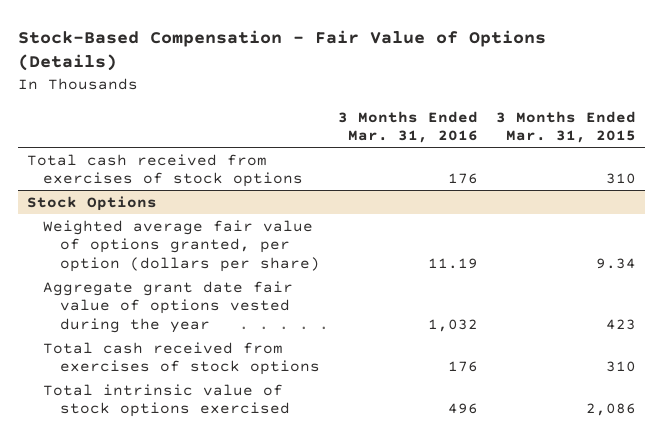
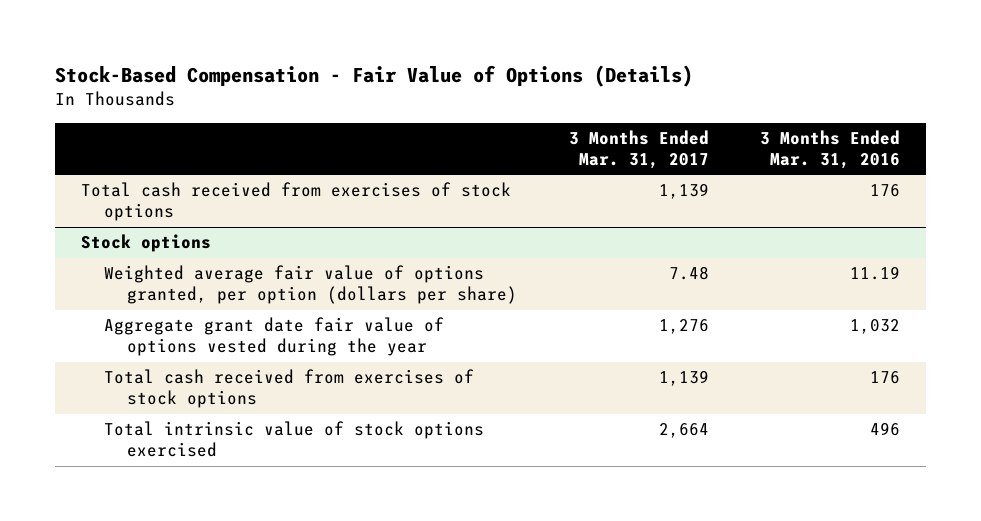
- | 3 Months Ended Mar. 31, 2016 | 3 Months Ended Mar. 31, 2015
+ | 3 Months Ended Mar. 31, 2017 | 3 Months Ended Mar. 31, 2016
- Stock Options
+ Stock options

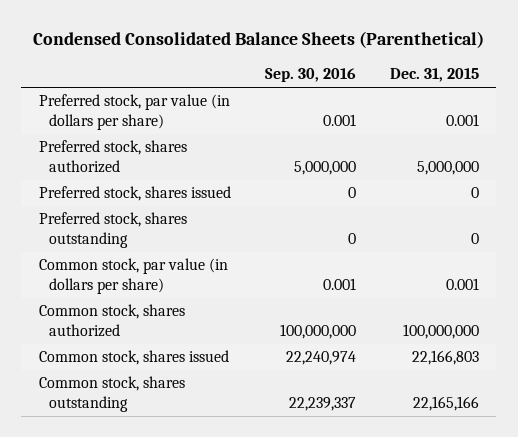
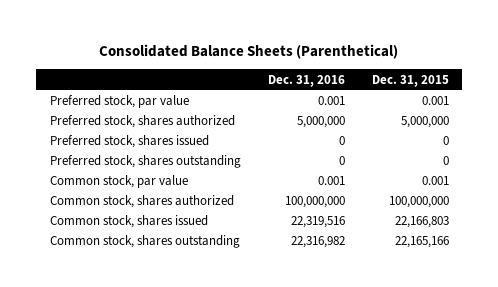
- Condensed Consolidated Balance Sheets (Parenthetical)
+ Consolidated Balance Sheets (Parenthetical)
- | Sep. 30, 2016 | Dec. 31, 2015
+ | Dec. 31, 2016 | Dec. 31, 2015
- Preferred stock, par value (in dollars per share) | 0.001 | 0.001
+ Preferred stock, par value | 0.001 | 0.001
- Common stock, par value (in dollars per share) | 0.001 | 0.001
+ Common stock, par value | 0.001 | 0.001

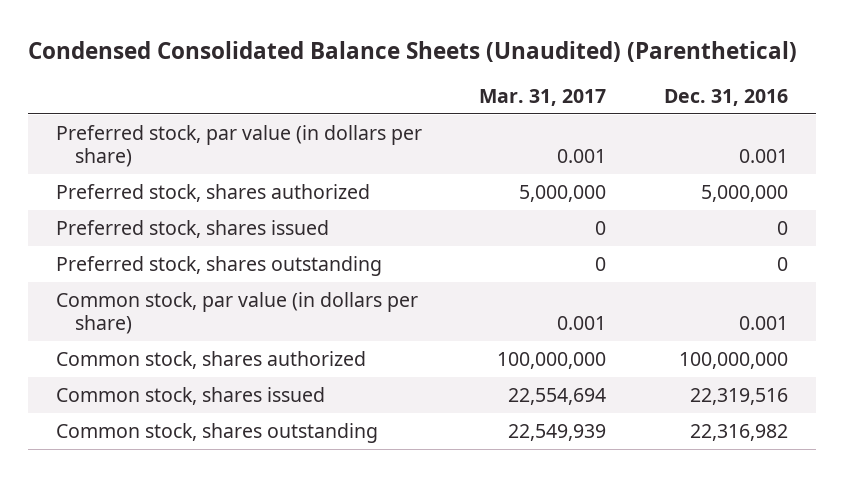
- Consolidated Balance Sheets (Parenthetical)
+ Condensed Consolidated Balance Sheets (Unaudited) (Parenthetical)
- | Dec. 31, 2016 | Dec. 31, 2015
+ | Mar. 31, 2017 | Dec. 31, 2016
- Preferred stock, par value | 0.001 | 0.001
+ Preferred stock, par value (in dollars per share) | 0.001 | 0.001
- Common stock, par value | 0.001 | 0.001
+ Common stock, par value (in dollars per share) | 0.001 | 0.001

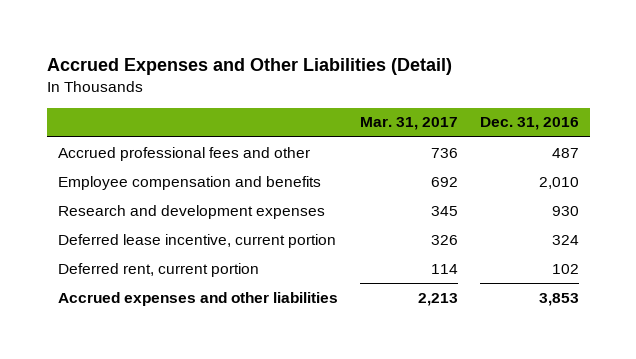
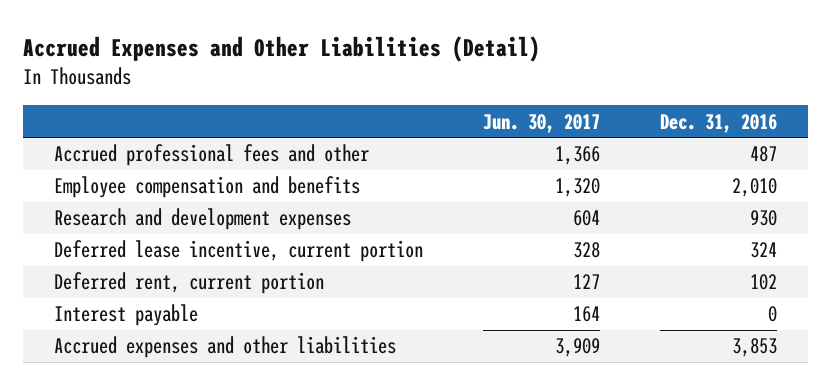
- | Mar. 31, 2017 | Dec. 31, 2016
+ | Jun. 30, 2017 | Dec. 31, 2016
+ Interest payable | 164 | 0

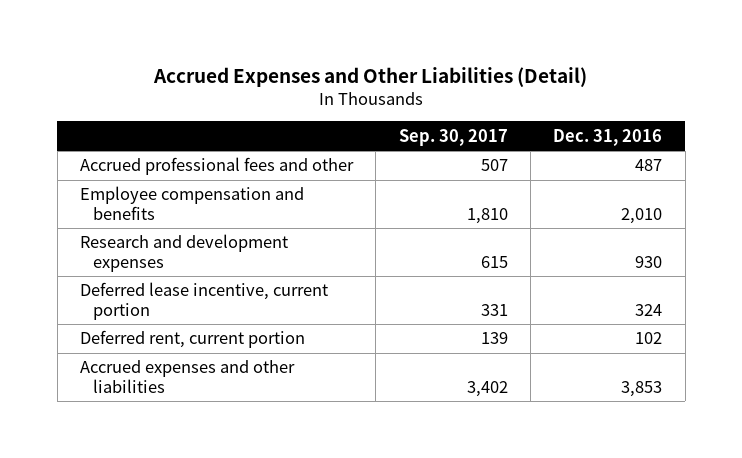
- | Jun. 30, 2017 | Dec. 31, 2016
+ | Sep. 30, 2017 | Dec. 31, 2016
- Interest payable | 164 | 0

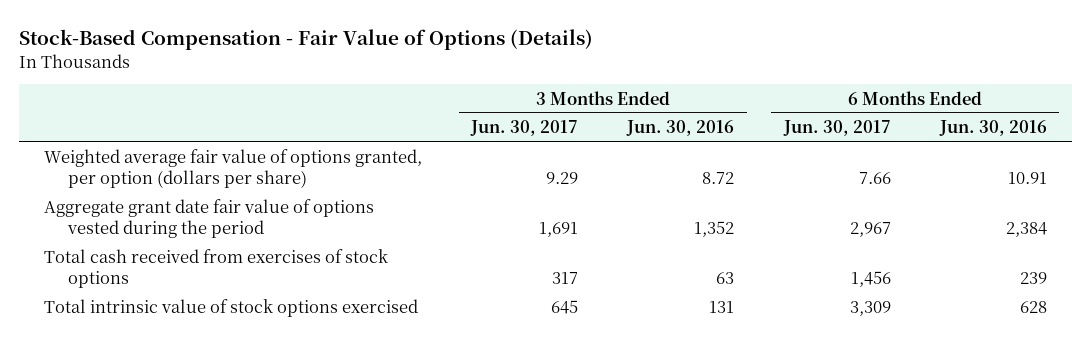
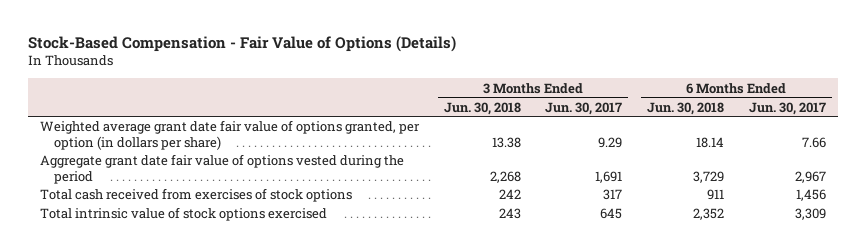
- | 3 Months Ended Jun. 30, 2017 | 3 Months Ended Jun. 30, 2016 | 6 Months Ended Jun. 30, 2017 | 6 Months Ended Jun. 30, 2016
+ | 3 Months Ended Jun. 30, 2018 | 3 Months Ended Jun. 30, 2017 | 6 Months Ended Jun. 30, 2018 | 6 Months Ended Jun. 30, 2017
- Weighted average fair value of options granted, per option (dollars per share) | 9.29 | 8.72 | 7.66 | 10.91
+ Weighted average grant date fair value of options granted, per option (in dollars per share) | 13.38 | 9.29 | 18.14 | 7.66

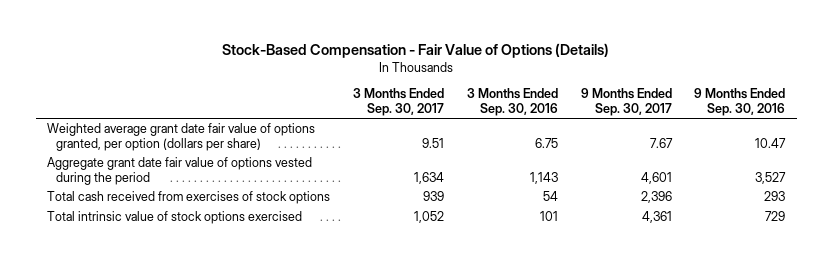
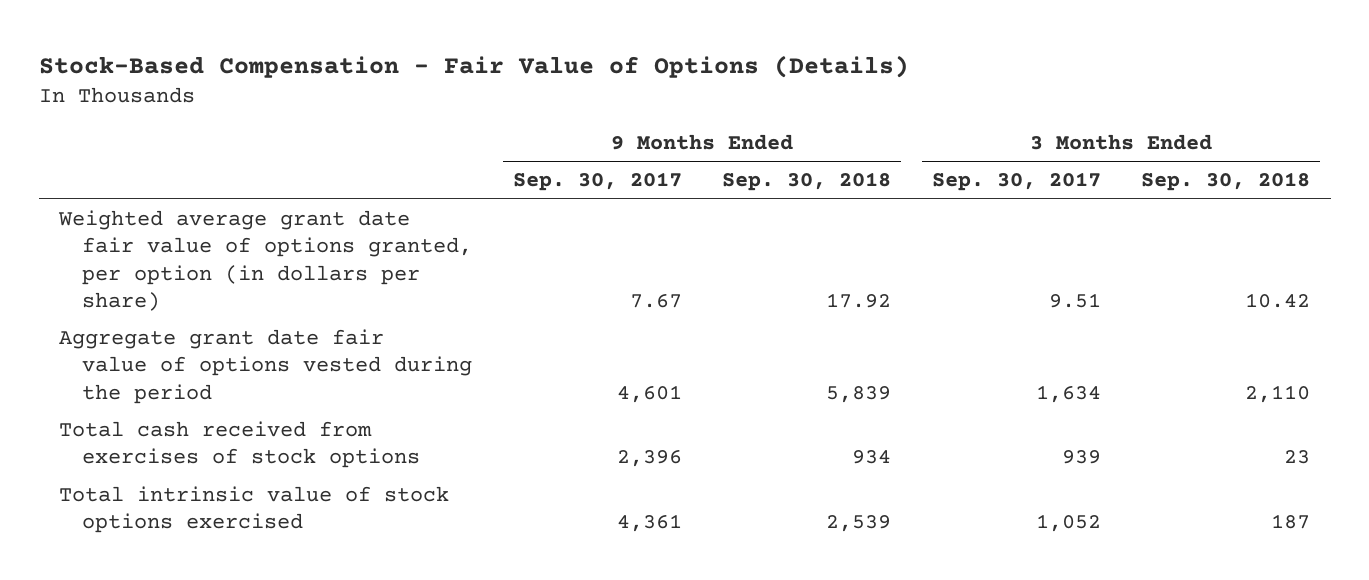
- | 3 Months Ended Sep. 30, 2017 | 3 Months Ended Sep. 30, 2016 | 9 Months Ended Sep. 30, 2017 | 9 Months Ended Sep. 30, 2016
+ | 9 Months Ended Sep. 30, 2017 | 9 Months Ended Sep. 30, 2018 | 3 Months Ended Sep. 30, 2017 | 3 Months Ended Sep. 30, 2018
- Weighted average grant date fair value of options granted, per option (dollars per share) | 9.51 | 6.75 | 7.67 | 10.47
+ Weighted average grant date fair value of options granted, per option (in dollars per share) | 7.67 | 17.92 | 9.51 | 10.42

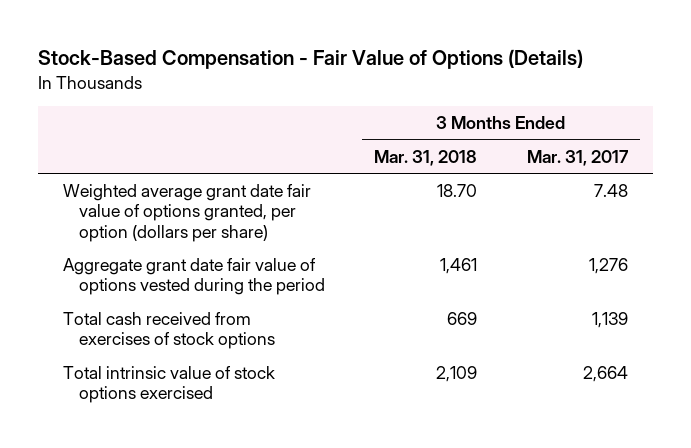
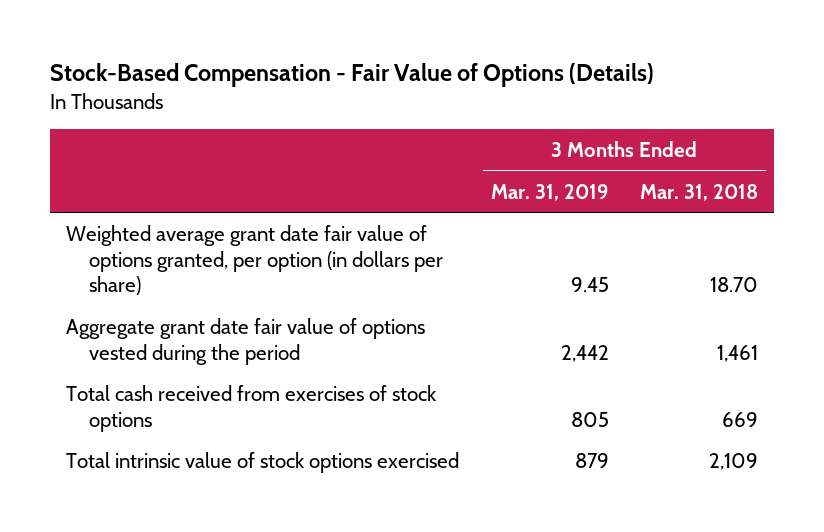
- | 3 Months Ended Mar. 31, 2018 | 3 Months Ended Mar. 31, 2017
+ | 3 Months Ended Mar. 31, 2019 | 3 Months Ended Mar. 31, 2018
- Weighted average grant date fair value of options granted, per option (dollars per share) | 18.70 | 7.48
+ Weighted average grant date fair value of options granted, per option (in dollars per share) | 9.45 | 18.70

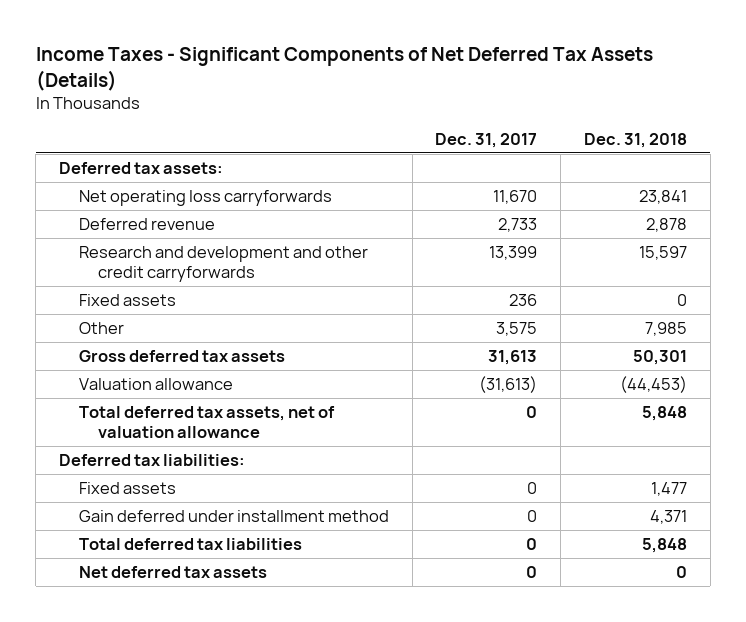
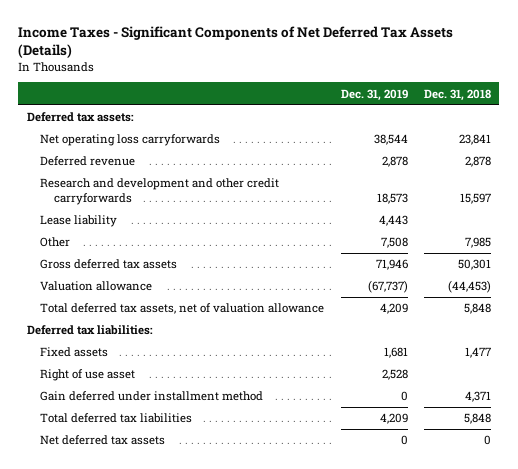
- | Dec. 31, 2017 | Dec. 31, 2018
+ | Dec. 31, 2019 | Dec. 31, 2018
- Fixed assets | 236 | 0
+ Lease liability | 4,443 |
+ Right of use asset | 2,528 |

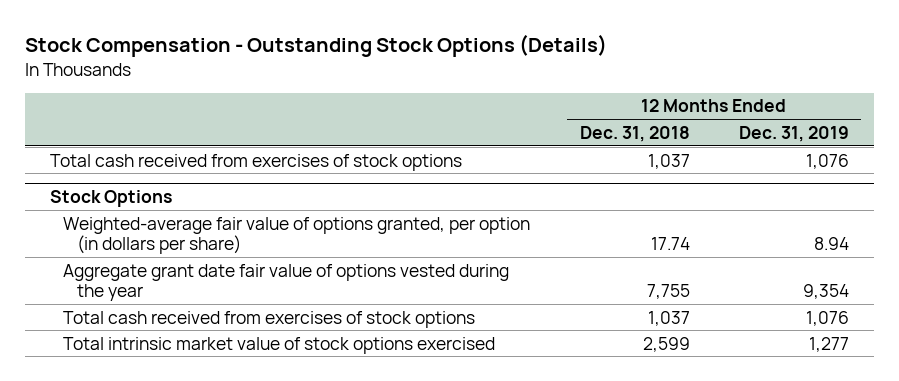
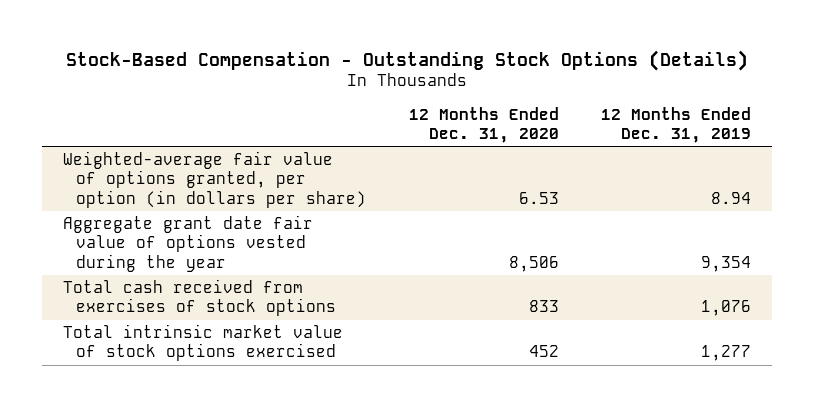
- Stock Compensation - Outstanding Stock Options (Details)
+ Stock-Based Compensation - Outstanding Stock Options (Details)
- | 12 Months Ended Dec. 31, 2018 | 12 Months Ended Dec. 31, 2019
+ | 12 Months Ended Dec. 31, 2020 | 12 Months Ended Dec. 31, 2019
- Total cash received from exercises of stock options | 1,037 | 1,076
- Stock Options

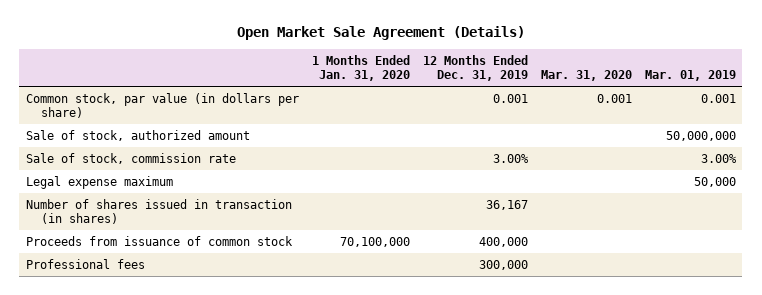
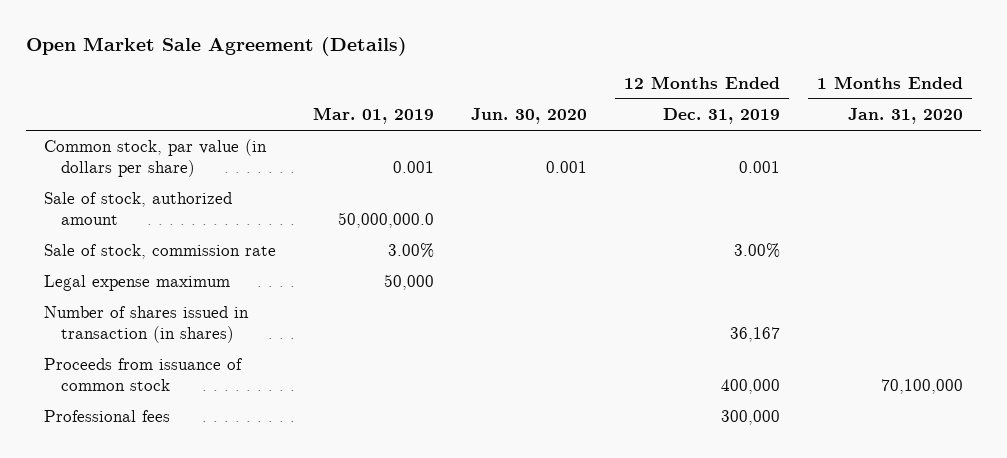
- | 1 Months Ended Jan. 31, 2020 | 12 Months Ended Dec. 31, 2019 | Mar. 31, 2020 | Mar. 01, 2019
+ | Mar. 01, 2019 | Jun. 30, 2020 | 12 Months Ended Dec. 31, 2019 | 1 Months Ended Jan. 31, 2020
- Sale of stock, authorized amount | | | | 50,000,000
+ Sale of stock, authorized amount | 50,000,000.0 | | |

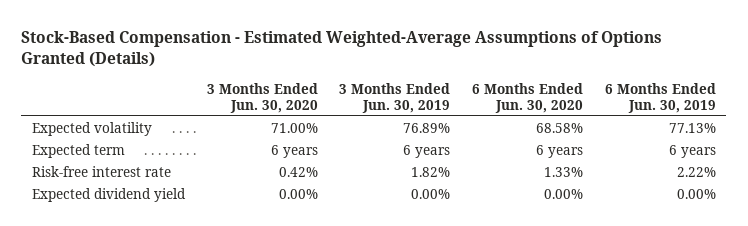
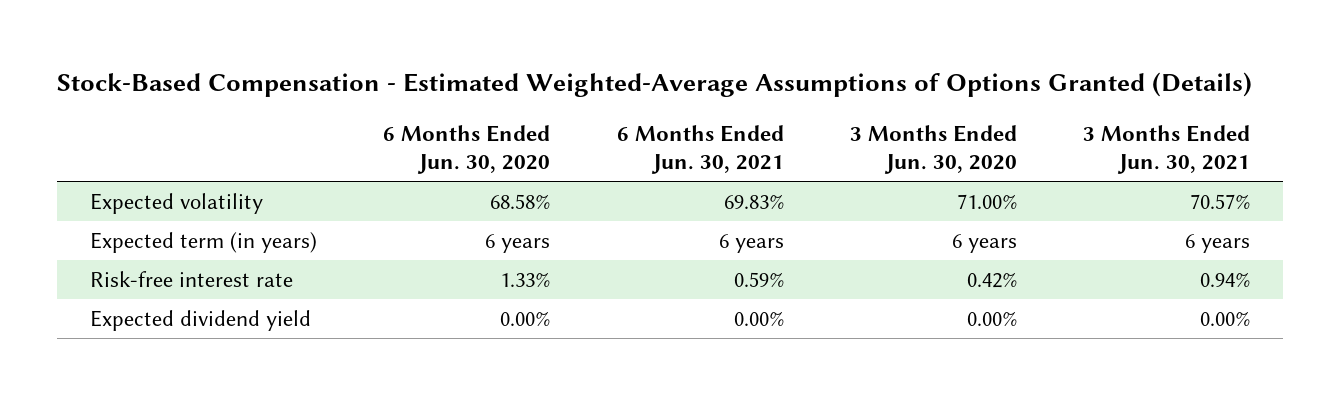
- | 3 Months Ended Jun. 30, 2020 | 3 Months Ended Jun. 30, 2019 | 6 Months Ended Jun. 30, 2020 | 6 Months Ended Jun. 30, 2019
+ | 6 Months Ended Jun. 30, 2020 | 6 Months Ended Jun. 30, 2021 | 3 Months Ended Jun. 30, 2020 | 3 Months Ended Jun. 30, 2021
- Expected term | 6 years | 6 years | 6 years | 6 years
+ Expected term (in years) | 6 years | 6 years | 6 years | 6 years

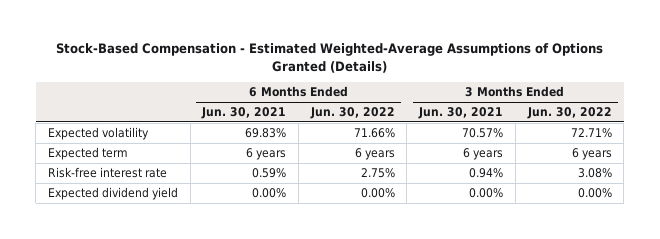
- | 6 Months Ended Jun. 30, 2020 | 6 Months Ended Jun. 30, 2021 | 3 Months Ended Jun. 30, 2020 | 3 Months Ended Jun. 30, 2021
+ | 6 Months Ended Jun. 30, 2021 | 6 Months Ended Jun. 30, 2022 | 3 Months Ended Jun. 30, 2021 | 3 Months Ended Jun. 30, 2022
- Expected term (in years) | 6 years | 6 years | 6 years | 6 years
+ Expected term | 6 years | 6 years | 6 years | 6 years

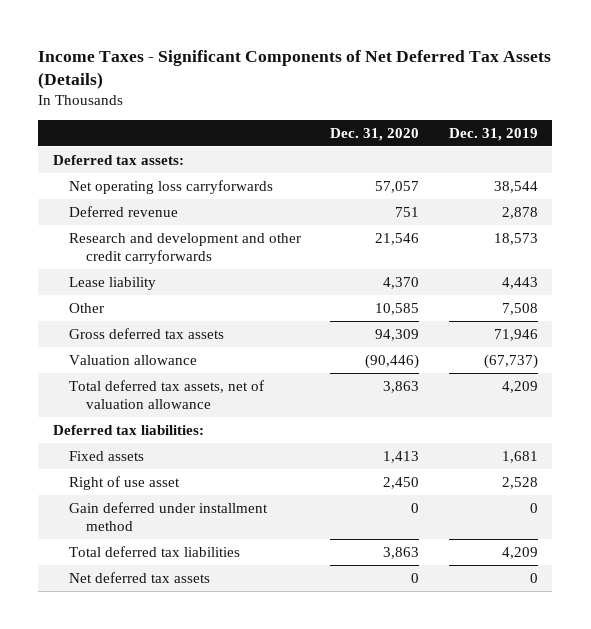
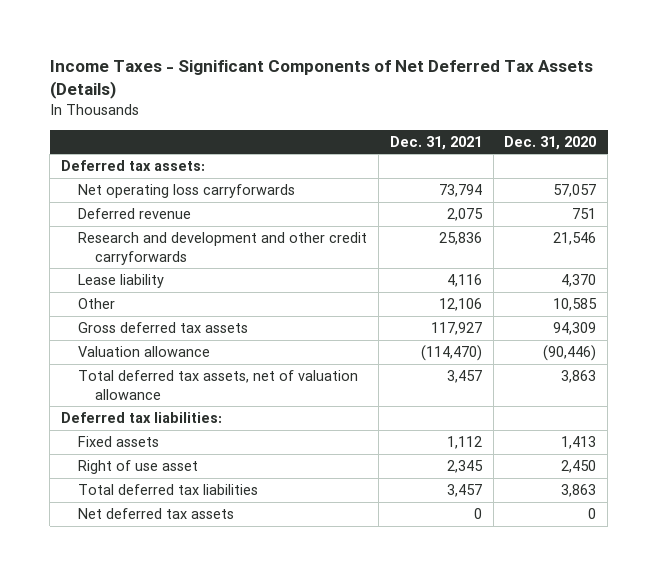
- | Dec. 31, 2020 | Dec. 31, 2019
+ | Dec. 31, 2021 | Dec. 31, 2020
- Gain deferred under installment method | 0 | 0

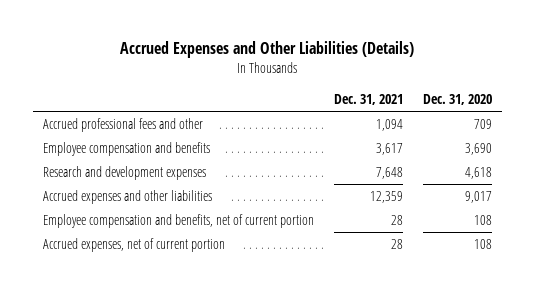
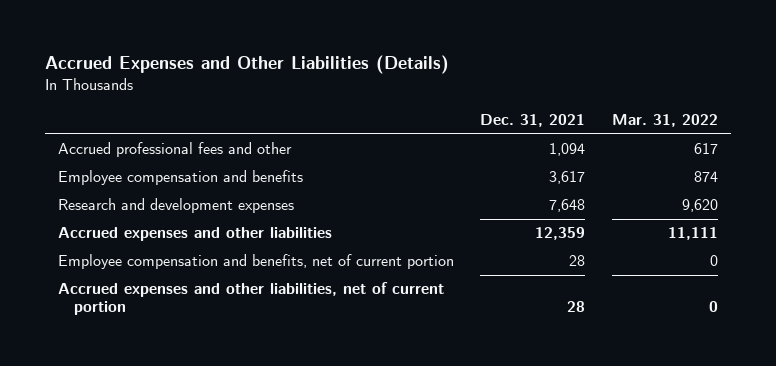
- | Dec. 31, 2021 | Dec. 31, 2020
+ | Dec. 31, 2021 | Mar. 31, 2022
- Accrued expenses, net of current portion | 28 | 108
+ Accrued expenses and other liabilities, net of current portion | 28 | 0

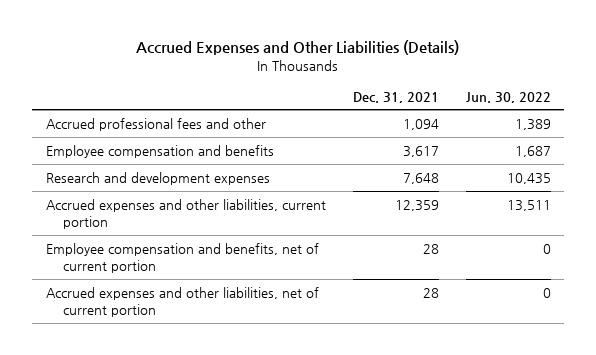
- | Dec. 31, 2021 | Mar. 31, 2022
+ | Dec. 31, 2021 | Jun. 30, 2022
- Accrued expenses and other liabilities | 12,359 | 11,111
+ Accrued expenses and other liabilities, current portion | 12,359 | 13,511

